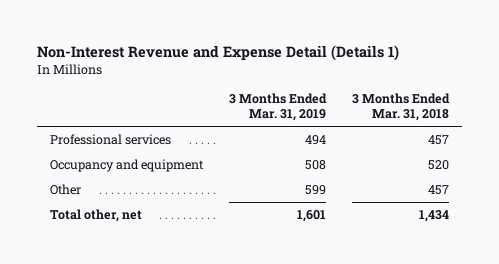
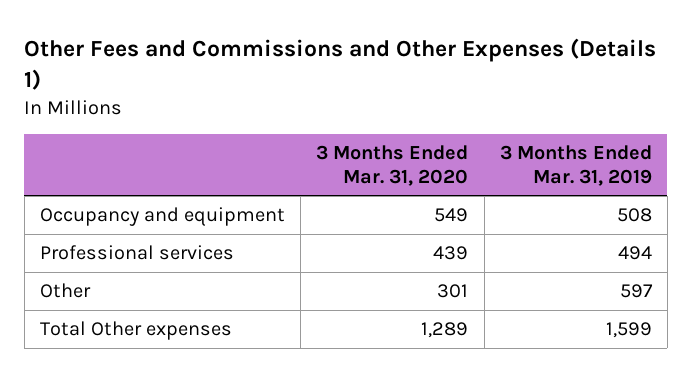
- Non-Interest Revenue and Expense Detail (Details 1)
+ Other Fees and Commissions and Other Expenses (Details 1)
- | 3 Months Ended Mar. 31, 2019 | 3 Months Ended Mar. 31, 2018
+ | 3 Months Ended Mar. 31, 2020 | 3 Months Ended Mar. 31, 2019
- Other | 599 | 457
- Total other, net | 1,601 | 1,434
moved down: Professional services | 439 | 494
+ Other | 301 | 597
+ Total Other expenses | 1,289 | 1,599

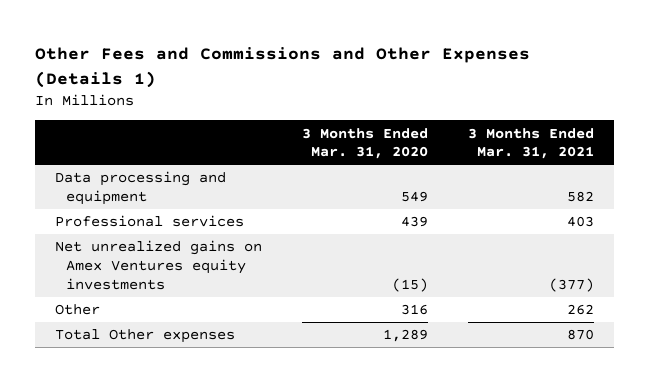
- | 3 Months Ended Mar. 31, 2020 | 3 Months Ended Mar. 31, 2019
+ | 3 Months Ended Mar. 31, 2020 | 3 Months Ended Mar. 31, 2021
- Occupancy and equipment | 549 | 508
+ Data processing and equipment | 549 | 582
- Other | 301 | 597
+ Net unrealized gains on Amex Ventures equity investments | (15) | (377)
+ Other | 316 | 262

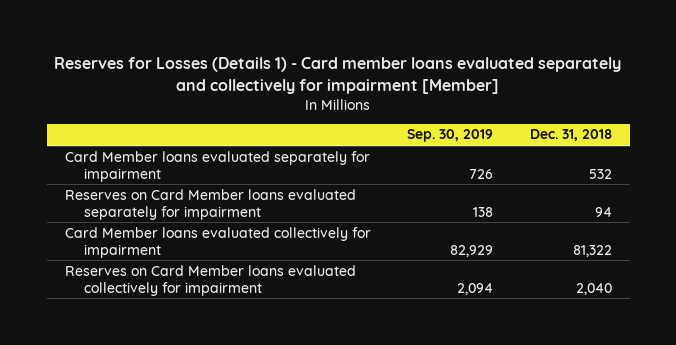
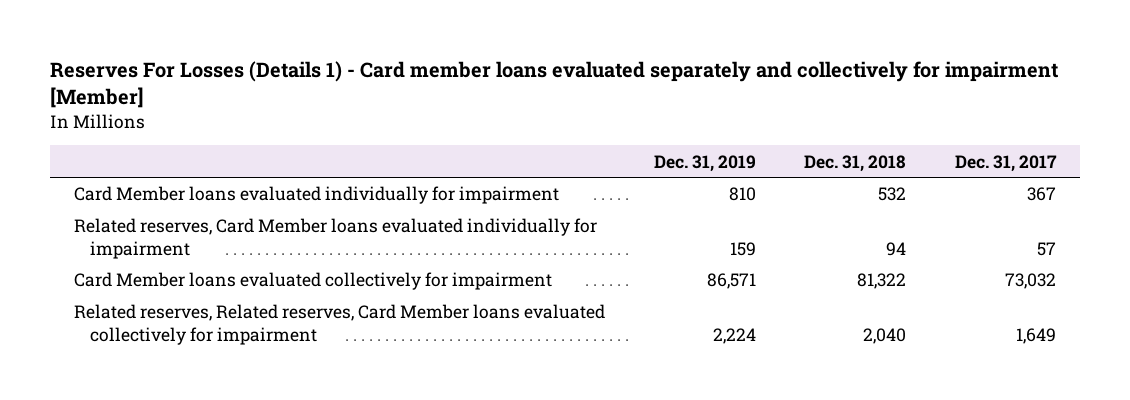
- Reserves for Losses (Details 1) - Card member loans evaluated separately and collectively for impairment [Member]
+ Reserves For Losses (Details 1) - Card member loans evaluated separately and collectively for impairment [Member]
- | Sep. 30, 2019 | Dec. 31, 2018
+ | Dec. 31, 2019 | Dec. 31, 2018 | Dec. 31, 2017
- Card Member loans evaluated separately for impairment | 726 | 532
- Reserves on Card Member loans evaluated separately for impairment | 138 | 94
+ Card Member loans evaluated individually for impairment | 810 | 532 | 367
+ Related reserves, Card Member loans evaluated individually for impairment | 159 | 94 | 57
- Reserves on Card Member loans evaluated collectively for impairment | 2,094 | 2,040
+ Related reserves, Related reserves, Card Member loans evaluated collectively for impairment | 2,224 | 2,040 | 1,649

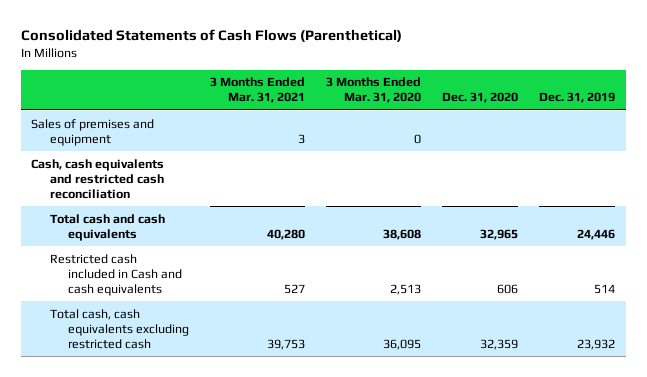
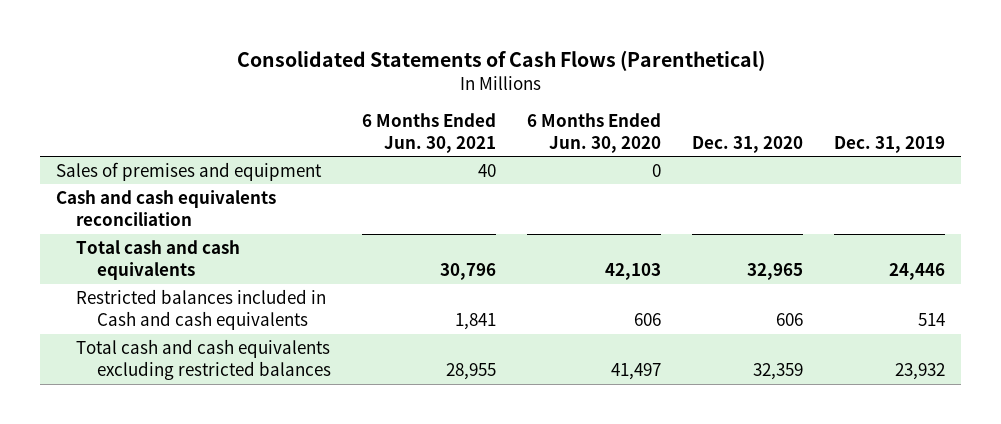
- | 3 Months Ended Mar. 31, 2021 | 3 Months Ended Mar. 31, 2020 | Dec. 31, 2020 | Dec. 31, 2019
+ | 6 Months Ended Jun. 30, 2021 | 6 Months Ended Jun. 30, 2020 | Dec. 31, 2020 | Dec. 31, 2019
- Cash, cash equivalents and restricted cash reconciliation
+ Cash and cash equivalents reconciliation
- Restricted cash included in Cash and cash equivalents | 527 | 2,513 | 606 | 514
- Total cash, cash equivalents excluding restricted cash | 39,753 | 36,095 | 32,359 | 23,932
+ Restricted balances included in Cash and cash equivalents | 1,841 | 606 | 606 | 514
+ Total cash and cash equivalents excluding restricted balances | 28,955 | 41,497 | 32,359 | 23,932

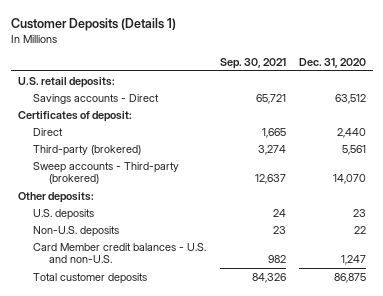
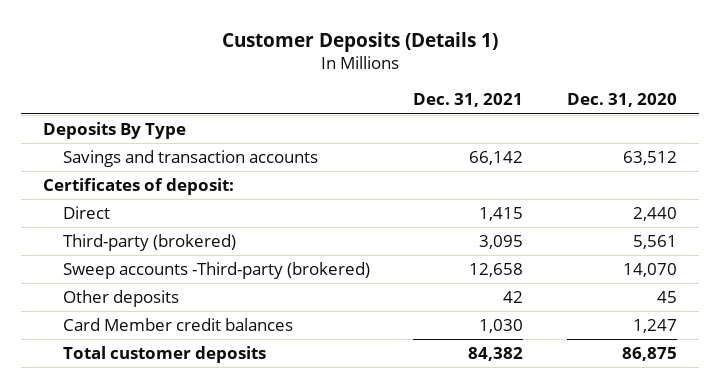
- | Sep. 30, 2021 | Dec. 31, 2020
+ | Dec. 31, 2021 | Dec. 31, 2020
- U.S. retail deposits:
- Savings accounts - Direct | 65,721 | 63,512
+ Deposits By Type
+ Savings and transaction accounts | 66,142 | 63,512
- Sweep accounts - Third-party (brokered) | 12,637 | 14,070
- Other deposits:
- U.S. deposits | 24 | 23
- Non-U.S. deposits | 23 | 22
- Card Member credit balances - U.S. and non-U.S. | 982 | 1,247
+ Sweep accounts -Third-party (brokered) | 12,658 | 14,070
+ Other deposits | 42 | 45
+ Card Member credit balances | 1,030 | 1,247

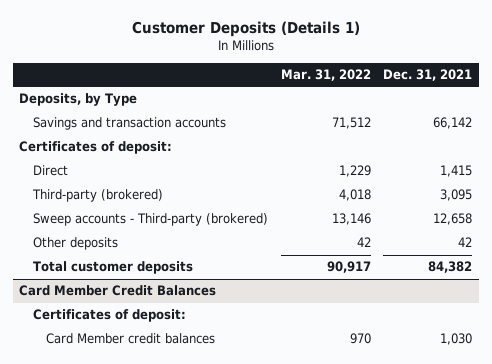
- | Dec. 31, 2021 | Dec. 31, 2020
+ | Mar. 31, 2022 | Dec. 31, 2021
- Deposits By Type
+ Deposits, by Type
- Sweep accounts -Third-party (brokered) | 12,658 | 14,070
+ Sweep accounts - Third-party (brokered) | 13,146 | 12,658
- Card Member credit balances | 1,030 | 1,247
+ Card Member Credit Balances
+ Certificates of deposit:
+ Card Member credit balances | 970 | 1,030

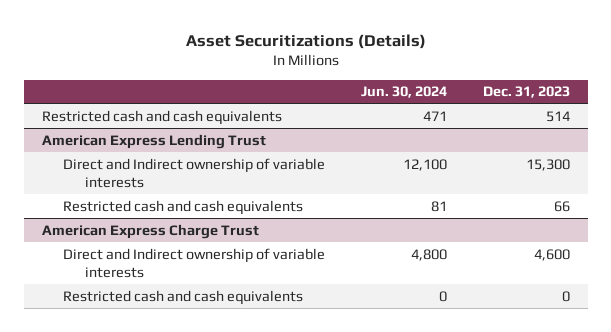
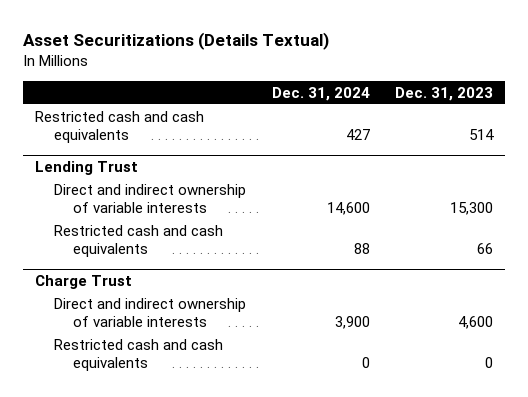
- Asset Securitizations (Details)
+ Asset Securitizations (Details Textual)
- | Jun. 30, 2024 | Dec. 31, 2023
+ | Dec. 31, 2024 | Dec. 31, 2023
- American Express Lending Trust
- Direct and Indirect ownership of variable interests | 12,100 | 15,300
+ Lending Trust
+ Direct and indirect ownership of variable interests | 14,600 | 15,300
- American Express Charge Trust
- Direct and Indirect ownership of variable interests | 4,800 | 4,600
+ Charge Trust
+ Direct and indirect ownership of variable interests | 3,900 | 4,600

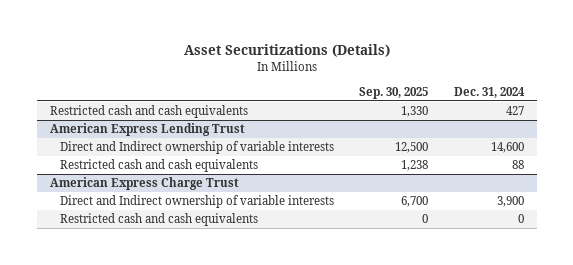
- Asset Securitizations (Details Textual)
+ Asset Securitizations (Details)
- | Dec. 31, 2024 | Dec. 31, 2023
+ | Sep. 30, 2025 | Dec. 31, 2024
- Lending Trust
- Direct and indirect ownership of variable interests | 14,600 | 15,300
+ American Express Lending Trust
+ Direct and Indirect ownership of variable interests | 12,500 | 14,600
- Charge Trust
- Direct and indirect ownership of variable interests | 3,900 | 4,600
+ American Express Charge Trust
+ Direct and Indirect ownership of variable interests | 6,700 | 3,900

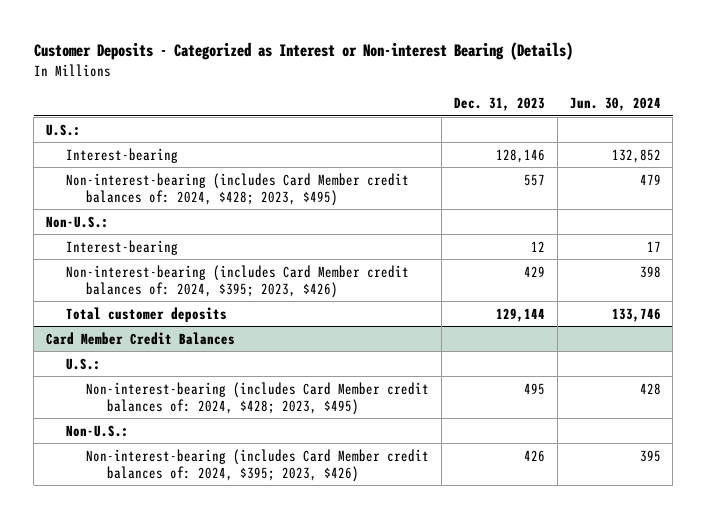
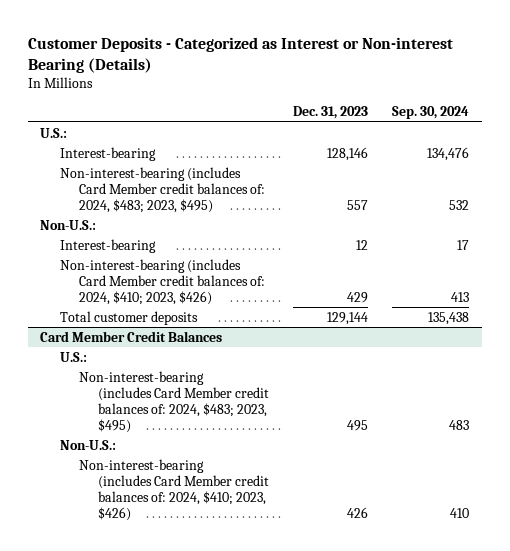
- | Dec. 31, 2023 | Jun. 30, 2024
+ | Dec. 31, 2023 | Sep. 30, 2024
- Non-interest-bearing (includes Card Member credit balances of: 2024, $428; 2023, $495) | 557 | 479
+ Non-interest-bearing (includes Card Member credit balances of: 2024, $483; 2023, $495) | 557 | 532
- Non-interest-bearing (includes Card Member credit balances of: 2024, $395; 2023, $426) | 429 | 398
+ Non-interest-bearing (includes Card Member credit balances of: 2024, $410; 2023, $426) | 429 | 413
@ Card Member Credit Balances
- Non-interest-bearing (includes Card Member credit balances of: 2024, $428; 2023, $495) | 495 | 428
+ Non-interest-bearing (includes Card Member credit balances of: 2024, $483; 2023, $495) | 495 | 483
- Non-interest-bearing (includes Card Member credit balances of: 2024, $395; 2023, $426) | 426 | 395
+ Non-interest-bearing (includes Card Member credit balances of: 2024, $410; 2023, $426) | 426 | 410

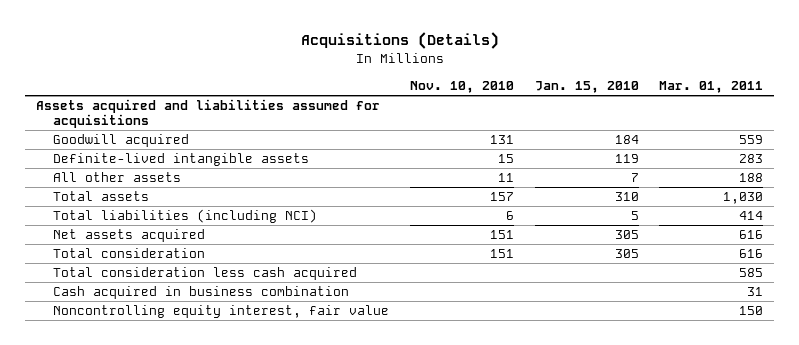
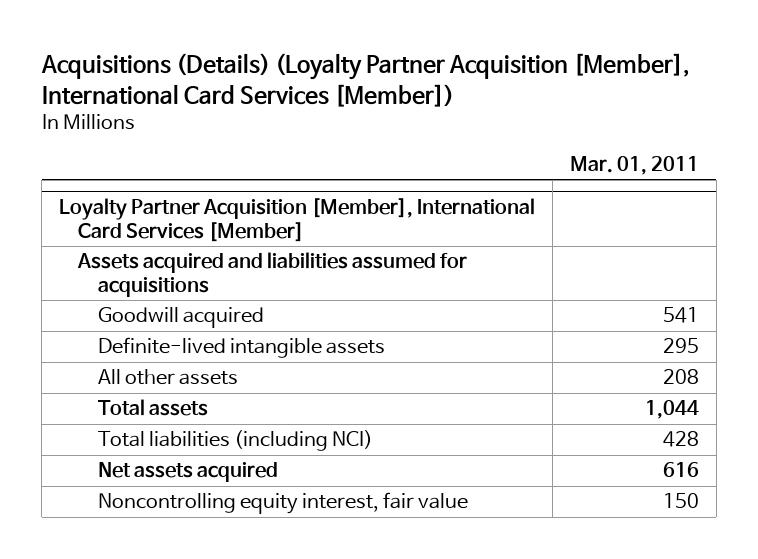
- Acquisitions (Details)
+ Acquisitions (Details) (Loyalty Partner Acquisition [Member], International Card Services [Member])
- | Nov. 10, 2010 | Jan. 15, 2010 | Mar. 01, 2011
+ | Mar. 01, 2011
+ Loyalty Partner Acquisition [Member], International Card Services [Member]
- Goodwill acquired | 131 | 184 | 559
- Definite-lived intangible assets | 15 | 119 | 283
- All other assets | 11 | 7 | 188
- Total assets | 157 | 310 | 1,030
- Total liabilities (including NCI) | 6 | 5 | 414
+ Goodwill acquired | 541
+ Definite-lived intangible assets | 295
+ All other assets | 208
+ Total assets | 1,044
+ Total liabilities (including NCI) | 428
- Total consideration | 151 | 305 | 616
- Total consideration less cash acquired | | | 585
- Cash acquired in business combination | | | 31

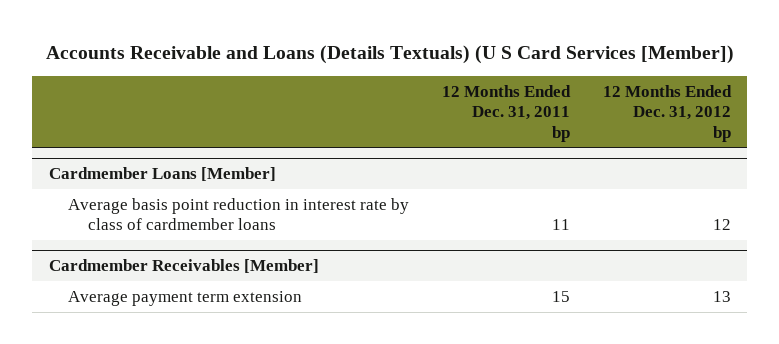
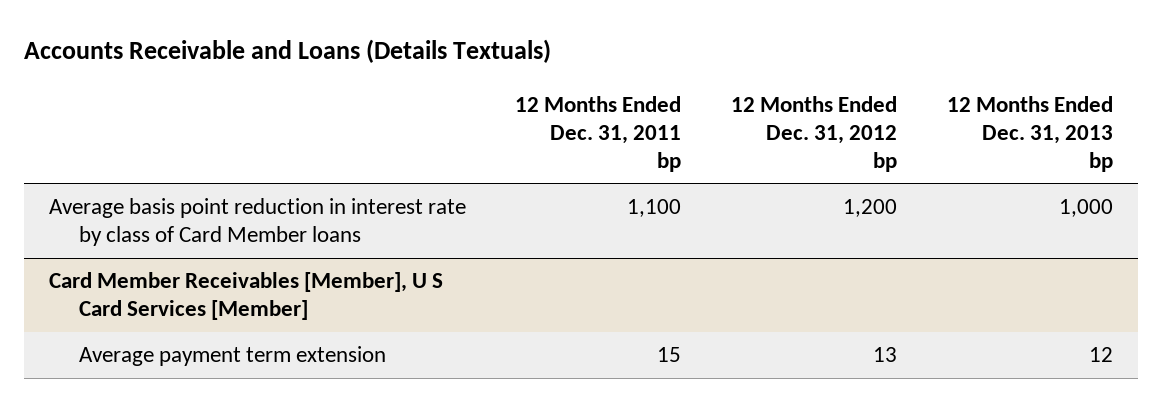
- Accounts Receivable and Loans (Details Textuals) (U S Card Services [Member])
+ Accounts Receivable and Loans (Details Textuals)
- | 12 Months Ended Dec. 31, 2011 bp | 12 Months Ended Dec. 31, 2012 bp
+ | 12 Months Ended Dec. 31, 2011 bp | 12 Months Ended Dec. 31, 2012 bp | 12 Months Ended Dec. 31, 2013 bp
- Cardmember Loans [Member]
- Average basis point reduction in interest rate by class of cardmember loans | 11 | 12
- Cardmember Receivables [Member]
+ Average basis point reduction in interest rate by class of Card Member loans | 1,100 | 1,200 | 1,000
+ Card Member Receivables [Member], U S Card Services [Member]

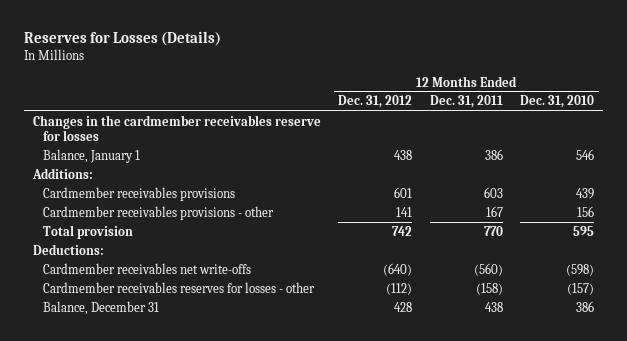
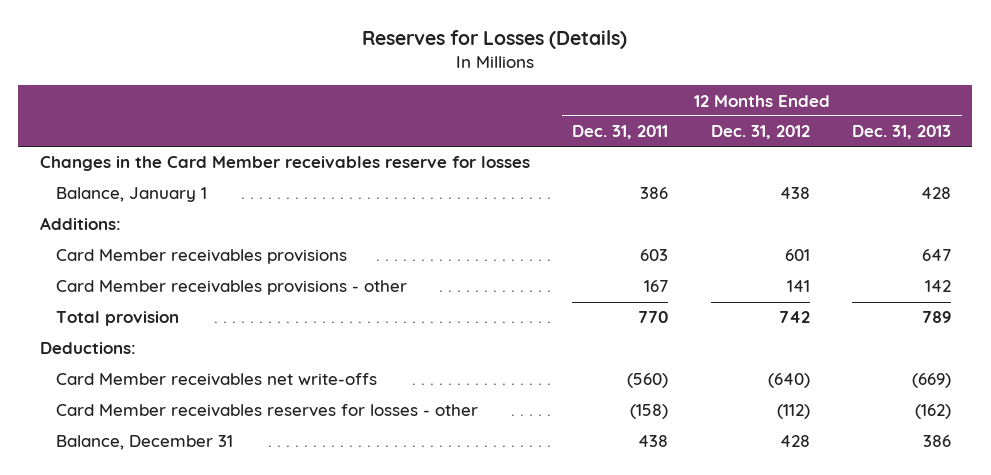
- | 12 Months Ended Dec. 31, 2012 | 12 Months Ended Dec. 31, 2011 | 12 Months Ended Dec. 31, 2010
+ | 12 Months Ended Dec. 31, 2011 | 12 Months Ended Dec. 31, 2012 | 12 Months Ended Dec. 31, 2013
- Changes in the cardmember receivables reserve for losses
+ Changes in the Card Member receivables reserve for losses
- Cardmember receivables provisions | 601 | 603 | 439
- Cardmember receivables provisions - other | 141 | 167 | 156
+ Card Member receivables provisions | 603 | 601 | 647
+ Card Member receivables provisions - other | 167 | 141 | 142
- Cardmember receivables net write-offs | (640) | (560) | (598)
- Cardmember receivables reserves for losses - other | (112) | (158) | (157)
+ Card Member receivables net write-offs | (560) | (640) | (669)
+ Card Member receivables reserves for losses - other | (158) | (112) | (162)

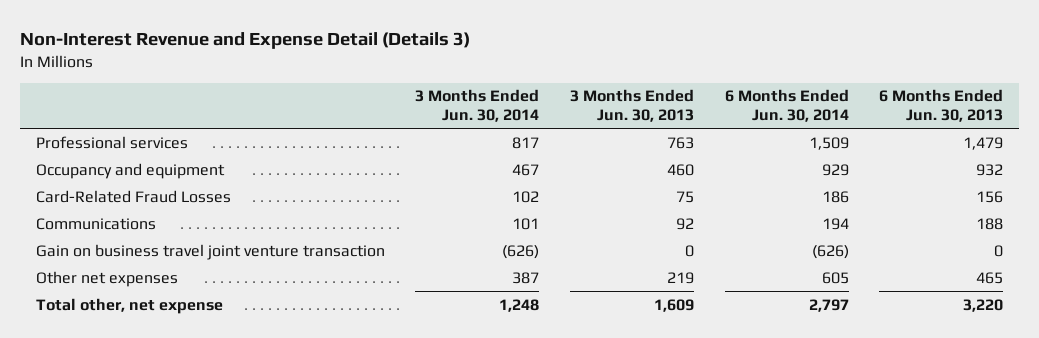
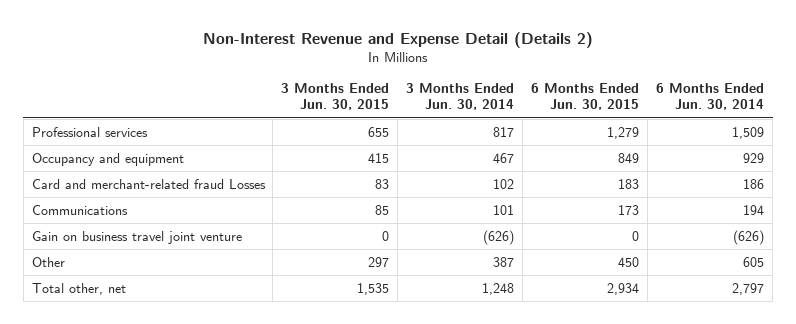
- Non-Interest Revenue and Expense Detail (Details 3)
+ Non-Interest Revenue and Expense Detail (Details 2)
- | 3 Months Ended Jun. 30, 2014 | 3 Months Ended Jun. 30, 2013 | 6 Months Ended Jun. 30, 2014 | 6 Months Ended Jun. 30, 2013
+ | 3 Months Ended Jun. 30, 2015 | 3 Months Ended Jun. 30, 2014 | 6 Months Ended Jun. 30, 2015 | 6 Months Ended Jun. 30, 2014
- Card-Related Fraud Losses | 102 | 75 | 186 | 156
+ Card and merchant-related fraud Losses | 83 | 102 | 183 | 186
- Gain on business travel joint venture transaction | (626) | 0 | (626) | 0
- Other net expenses | 387 | 219 | 605 | 465
- Total other, net expense | 1,248 | 1,609 | 2,797 | 3,220
+ Gain on business travel joint venture | 0 | (626) | 0 | (626)
+ Other | 297 | 387 | 450 | 605
+ Total other, net | 1,535 | 1,248 | 2,934 | 2,797

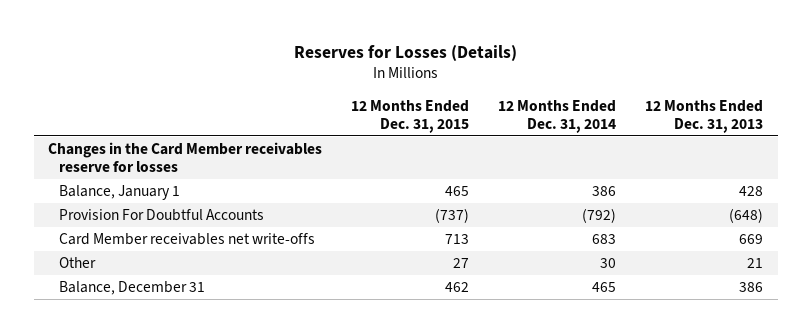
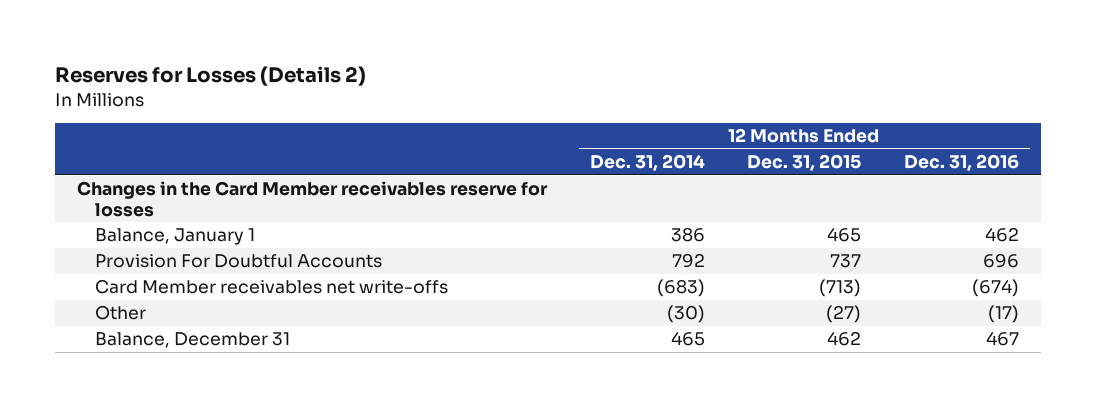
- Reserves for Losses (Details)
+ Reserves for Losses (Details 2)
- | 12 Months Ended Dec. 31, 2015 | 12 Months Ended Dec. 31, 2014 | 12 Months Ended Dec. 31, 2013
+ | 12 Months Ended Dec. 31, 2014 | 12 Months Ended Dec. 31, 2015 | 12 Months Ended Dec. 31, 2016
- Provision For Doubtful Accounts | (737) | (792) | (648)
- Card Member receivables net write-offs | 713 | 683 | 669
- Other | 27 | 30 | 21
+ Provision For Doubtful Accounts | 792 | 737 | 696
+ Card Member receivables net write-offs | (683) | (713) | (674)
+ Other | (30) | (27) | (17)

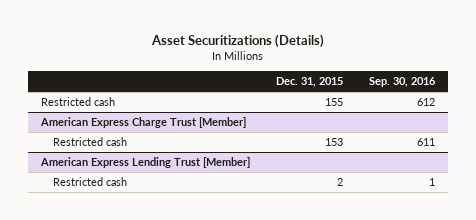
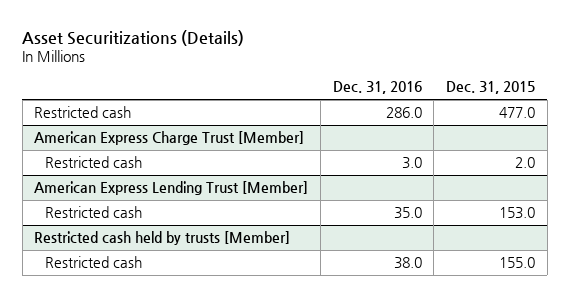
- | Dec. 31, 2015 | Sep. 30, 2016
+ | Dec. 31, 2016 | Dec. 31, 2015
- Restricted cash | 155 | 612
+ Restricted cash | 286.0 | 477.0
@ American Express Charge Trust [Member]
- Restricted cash | 153 | 611
+ Restricted cash | 3.0 | 2.0
@ American Express Lending Trust [Member]
- Restricted cash | 2 | 1
+ Restricted cash | 35.0 | 153.0
+ Restricted cash held by trusts [Member]
+ Restricted cash | 38.0 | 155.0

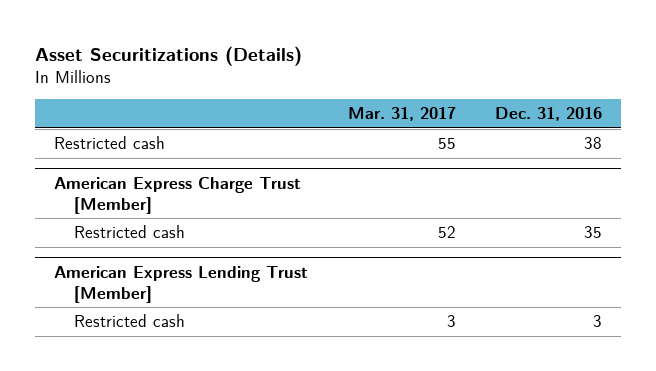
- | Dec. 31, 2016 | Dec. 31, 2015
+ | Mar. 31, 2017 | Dec. 31, 2016
- Restricted cash | 286.0 | 477.0
+ Restricted cash | 55 | 38
@ American Express Charge Trust [Member]
- Restricted cash | 3.0 | 2.0
+ Restricted cash | 52 | 35
@ American Express Lending Trust [Member]
- Restricted cash | 35.0 | 153.0
- Restricted cash held by trusts [Member]
- Restricted cash | 38.0 | 155.0
@ American Express Lending Trust [Member]
+ Restricted cash | 3 | 3

